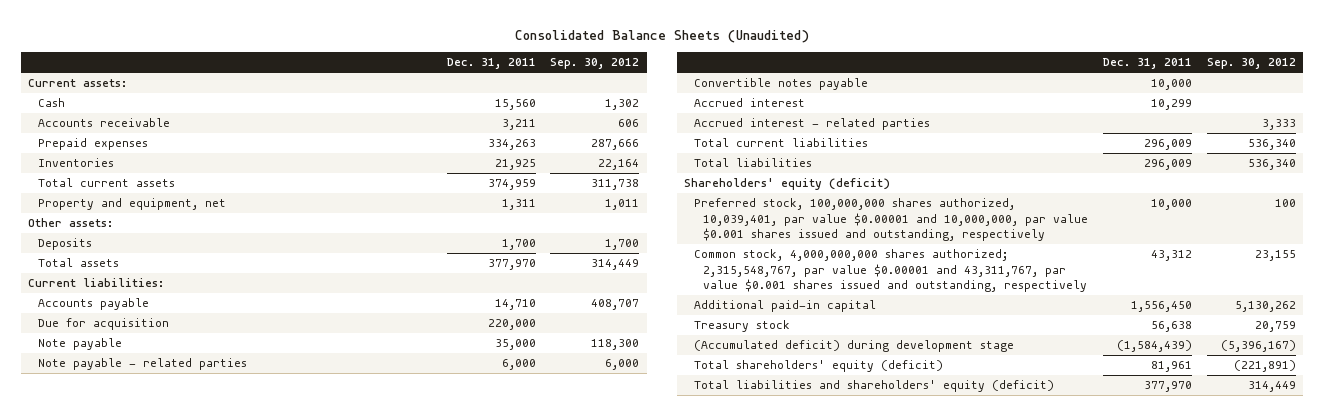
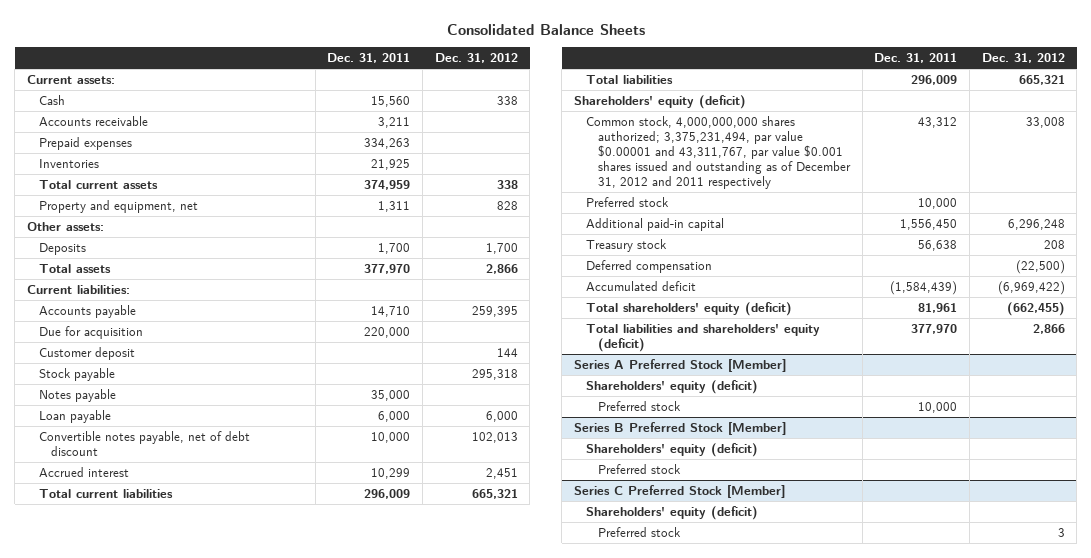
- Consolidated Balance Sheets (Unaudited)
+ Consolidated Balance Sheets
- | Dec. 31, 2011 | Sep. 30, 2012
+ | Dec. 31, 2011 | Dec. 31, 2012
- Note payable | 35,000 | 118,300
- Note payable - related parties | 6,000 | 6,000
- Convertible notes payable | 10,000 |
+ Customer deposit | | 144
+ Stock payable | | 295,318
+ Notes payable | 35,000 |
+ Loan payable | 6,000 | 6,000
+ Convertible notes payable, net of debt discount | 10,000 | 102,013
- Accrued interest - related parties | | 3,333
- Preferred stock, 100,000,000 shares authorized, 10,039,401, par value $0.00001 and 10,000,000, par value $0.001 shares issued and outstanding, respectively | 10,000 | 100
- Common stock, 4,000,000,000 shares authorized; 2,315,548,767, par value $0.00001 and 43,311,767, par value $0.001 shares issued and outstanding, respectively | 43,312 | 23,155
+ Common stock, 4,000,000,000 shares authorized; 3,375,231,494, par value $0.00001 and 43,311,767, par value $0.001 shares issued and outstanding as of December 31, 2012 and 2011 respectively | 43,312 | 33,008
+ Preferred stock | 10,000 |
- (Accumulated deficit) during development stage | (1,584,439) | (5,396,167)
+ Deferred compensation | | (22,500)
+ Accumulated deficit | (1,584,439) | (6,969,422)
+ Series A Preferred Stock [Member]
+ Shareholders' equity (deficit)
+ Preferred stock | 10,000 |
+ Series B Preferred Stock [Member]
+ Shareholders' equity (deficit)
+ Preferred stock
+ Series C Preferred Stock [Member]
+ Shareholders' equity (deficit)
+ Preferred stock | | 3

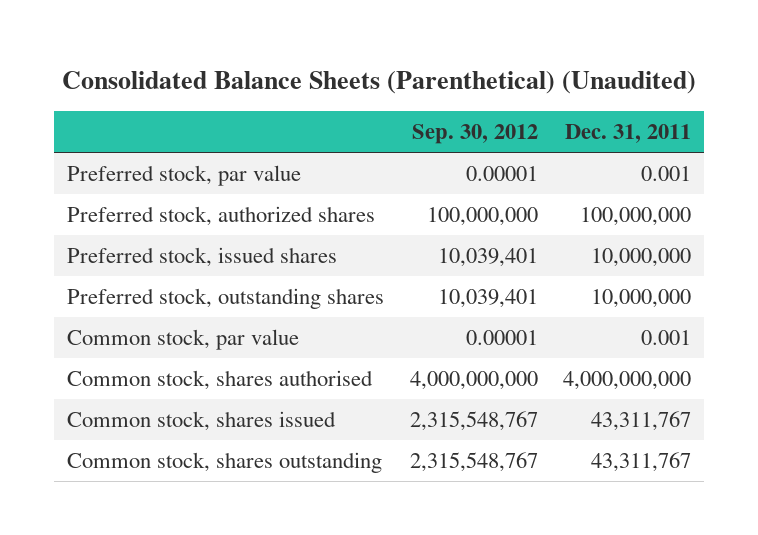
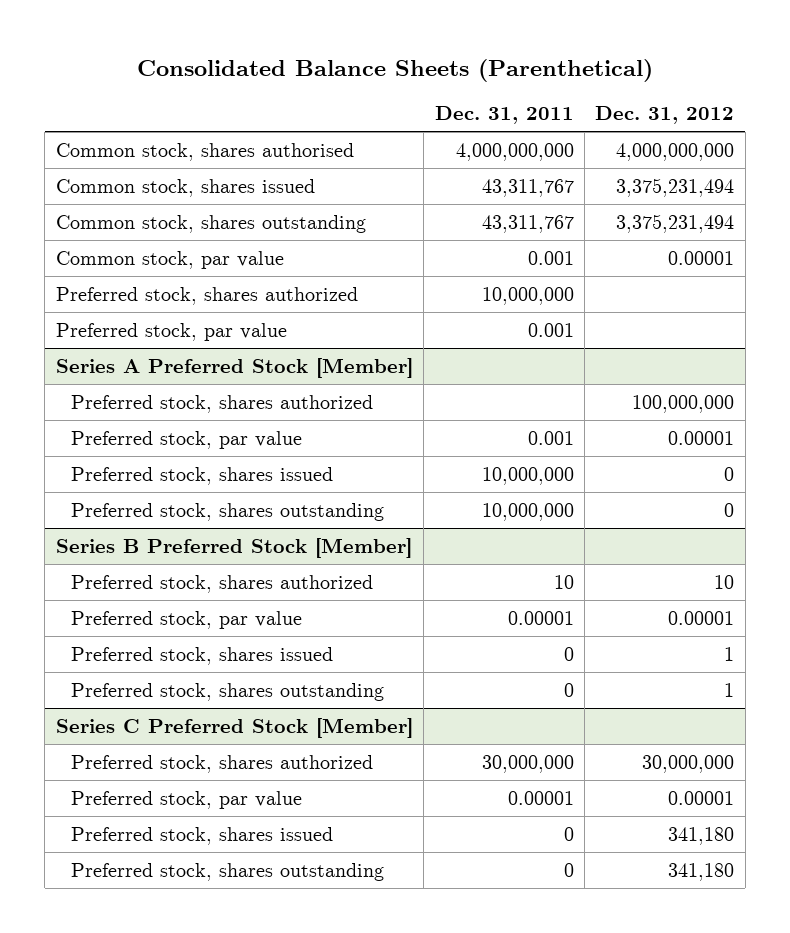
- Consolidated Balance Sheets (Parenthetical) (Unaudited)
+ Consolidated Balance Sheets (Parenthetical)
- | Sep. 30, 2012 | Dec. 31, 2011
+ | Dec. 31, 2011 | Dec. 31, 2012
- Preferred stock, authorized shares | 100,000,000 | 100,000,000
- Preferred stock, issued shares | 10,039,401 | 10,000,000
- Preferred stock, outstanding shares | 10,039,401 | 10,000,000
moved down: Common stock, par value | 0.001 | 0.00001
+ Preferred stock, shares authorized | 10,000,000 |
moved down: Preferred stock, par value | 0.001 |
+ Series A Preferred Stock [Member]
+ Preferred stock, shares authorized | | 100,000,000
+ Preferred stock, par value | 0.001 | 0.00001
+ Preferred stock, shares issued | 10,000,000 | 0
+ Preferred stock, shares outstanding | 10,000,000 | 0
+ Series B Preferred Stock [Member]
+ Preferred stock, shares authorized | 10 | 10
+ Preferred stock, par value | 0.00001 | 0.00001
+ Preferred stock, shares issued | 0 | 1
+ Preferred stock, shares outstanding | 0 | 1
+ Series C Preferred Stock [Member]
+ Preferred stock, shares authorized | 30,000,000 | 30,000,000
+ Preferred stock, par value | 0.00001 | 0.00001
+ Preferred stock, shares issued | 0 | 341,180
+ Preferred stock, shares outstanding | 0 | 341,180

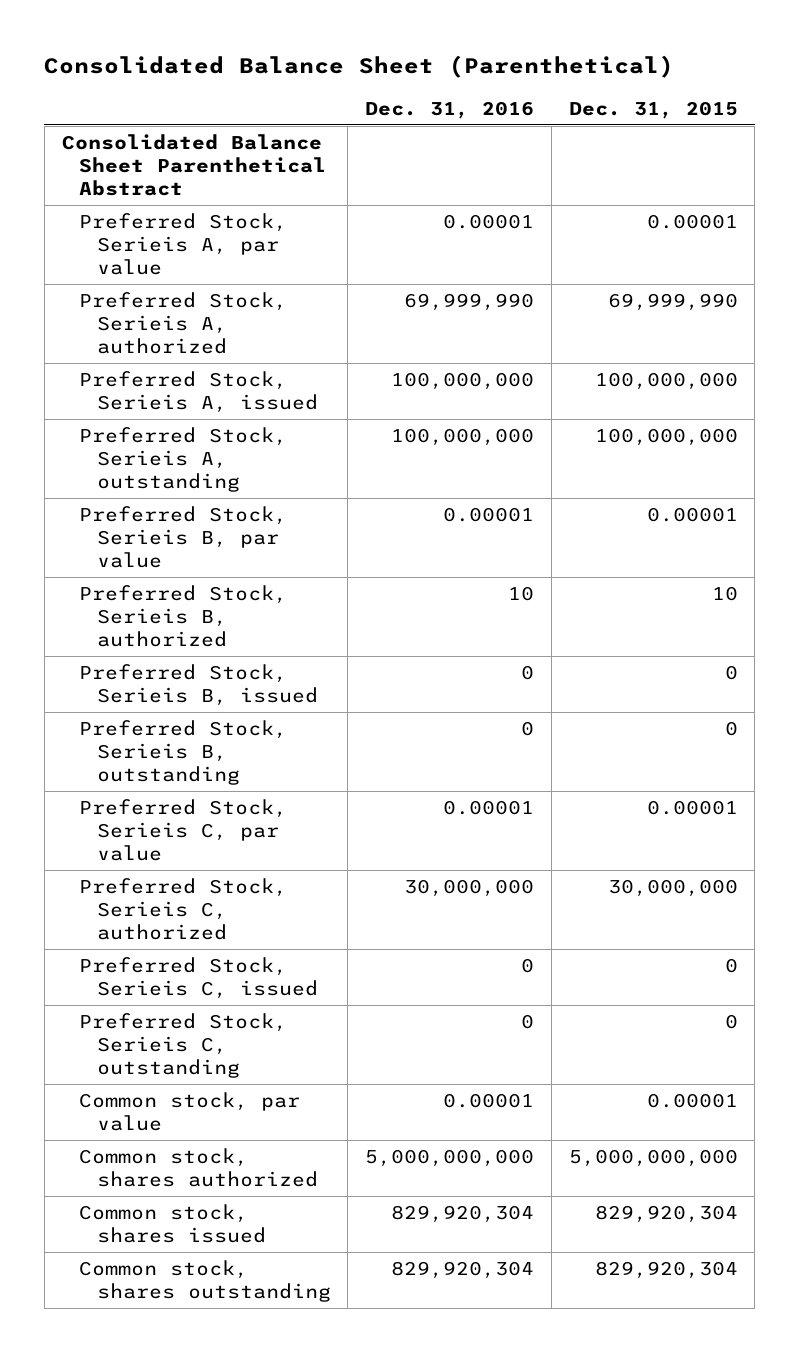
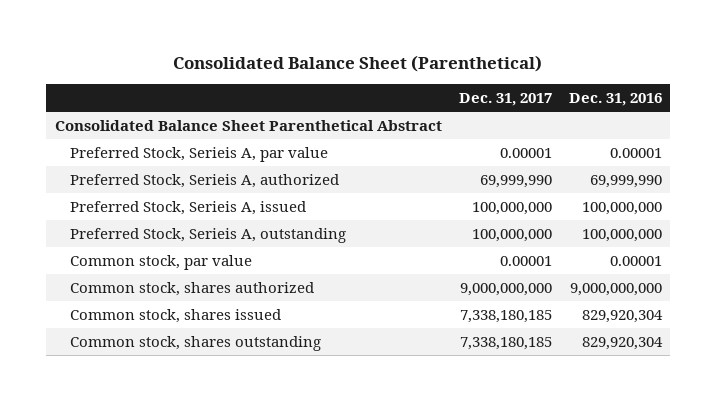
- | Dec. 31, 2016 | Dec. 31, 2015
+ | Dec. 31, 2017 | Dec. 31, 2016
- Preferred Stock, Serieis B, par value | 0.00001 | 0.00001
- Preferred Stock, Serieis B, authorized | 10 | 10
- Preferred Stock, Serieis B, issued | 0 | 0
- Preferred Stock, Serieis B, outstanding | 0 | 0
- Preferred Stock, Serieis C, par value | 0.00001 | 0.00001
- Preferred Stock, Serieis C, authorized | 30,000,000 | 30,000,000
- Preferred Stock, Serieis C, issued | 0 | 0
- Preferred Stock, Serieis C, outstanding | 0 | 0
- Common stock, shares authorized | 5,000,000,000 | 5,000,000,000
+ Common stock, shares authorized | 9,000,000,000 | 9,000,000,000

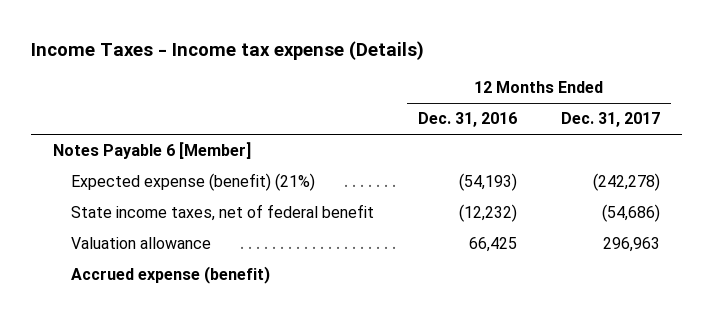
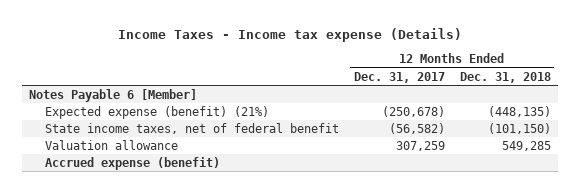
- | 12 Months Ended Dec. 31, 2016 | 12 Months Ended Dec. 31, 2017
+ | 12 Months Ended Dec. 31, 2017 | 12 Months Ended Dec. 31, 2018
- Expected expense (benefit) (21%) | (54,193) | (242,278)
- State income taxes, net of federal benefit | (12,232) | (54,686)
- Valuation allowance | 66,425 | 296,963
+ Expected expense (benefit) (21%) | (250,678) | (448,135)
+ State income taxes, net of federal benefit | (56,582) | (101,150)
+ Valuation allowance | 307,259 | 549,285

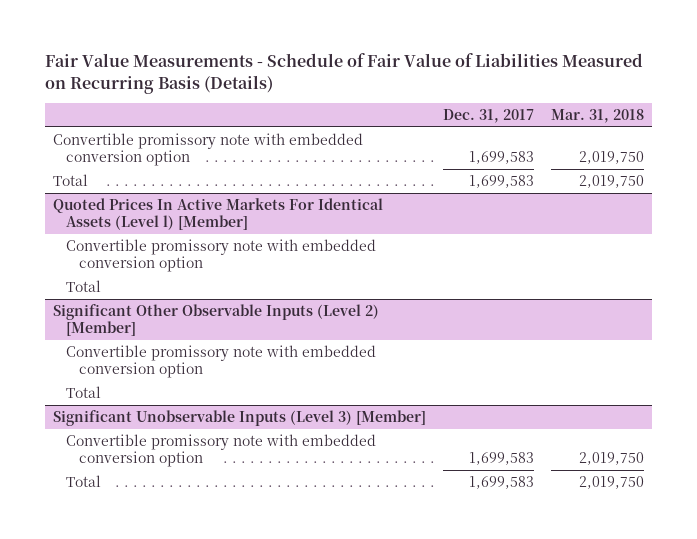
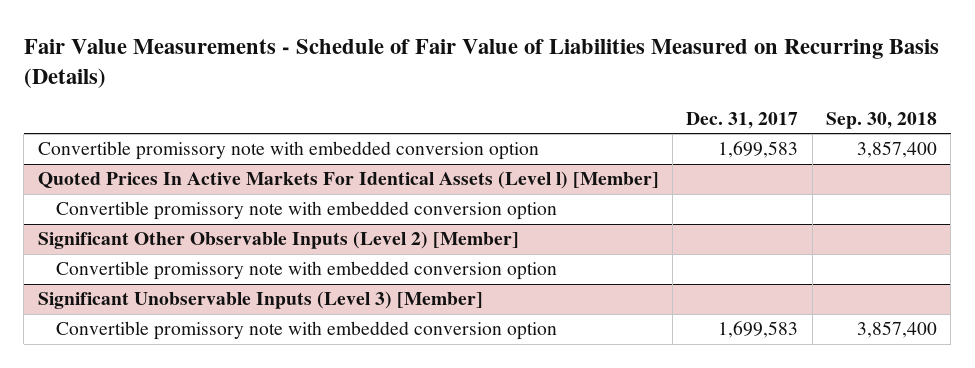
- | Dec. 31, 2017 | Mar. 31, 2018
+ | Dec. 31, 2017 | Sep. 30, 2018
- Total | 1,699,583 | 2,019,750
@ Quoted Prices In Active Markets For Identical Assets (Level l) [Member]
- Total
@ Significant Other Observable Inputs (Level 2) [Member]
- Total
@ Significant Unobservable Inputs (Level 3) [Member]
- Total | 1,699,583 | 2,019,750

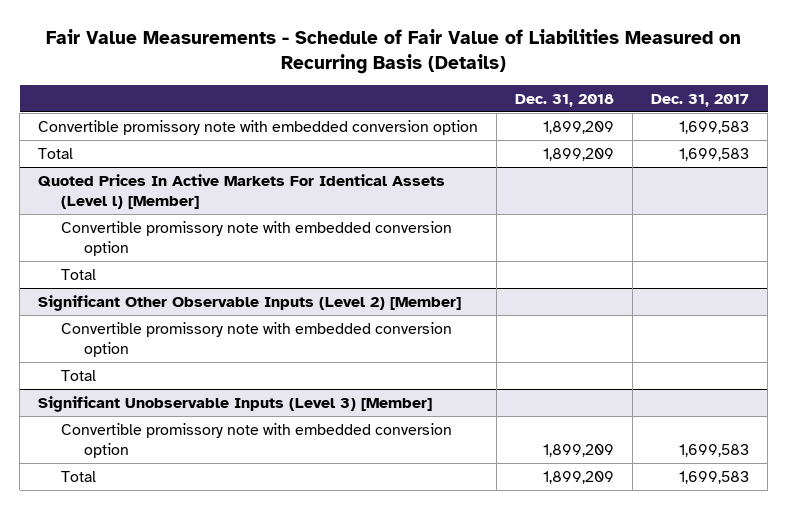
- | Dec. 31, 2017 | Sep. 30, 2018
+ | Dec. 31, 2018 | Dec. 31, 2017
+ Total | 1,899,209 | 1,699,583
@ Quoted Prices In Active Markets For Identical Assets (Level l) [Member]
+ Total
@ Significant Other Observable Inputs (Level 2) [Member]
+ Total
@ Significant Unobservable Inputs (Level 3) [Member]
+ Total | 1,899,209 | 1,699,583

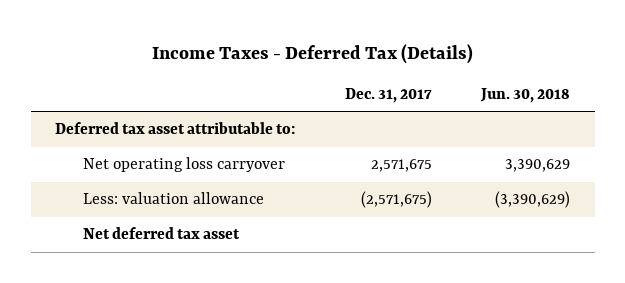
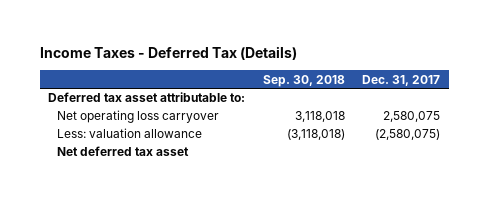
- | Dec. 31, 2017 | Jun. 30, 2018
+ | Sep. 30, 2018 | Dec. 31, 2017
- Net operating loss carryover | 2,571,675 | 3,390,629
- Less: valuation allowance | (2,571,675) | (3,390,629)
+ Net operating loss carryover | 3,118,018 | 2,580,075
+ Less: valuation allowance | (3,118,018) | (2,580,075)

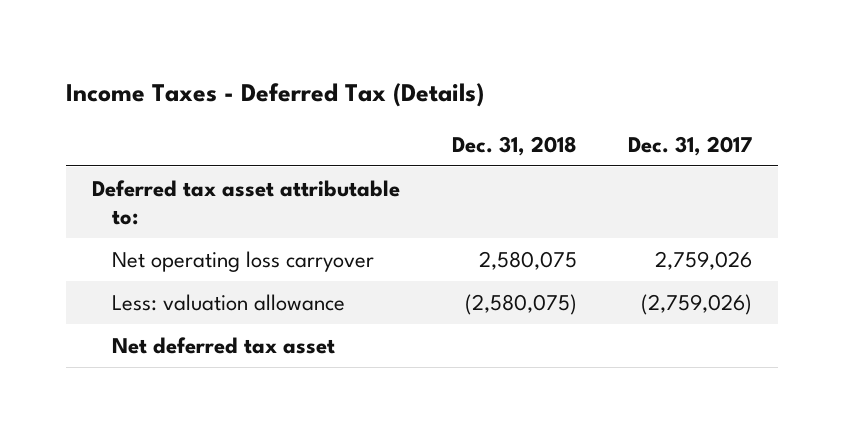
- | Sep. 30, 2018 | Dec. 31, 2017
+ | Dec. 31, 2018 | Dec. 31, 2017
- Net operating loss carryover | 3,118,018 | 2,580,075
- Less: valuation allowance | (3,118,018) | (2,580,075)
+ Net operating loss carryover | 2,580,075 | 2,759,026
+ Less: valuation allowance | (2,580,075) | (2,759,026)

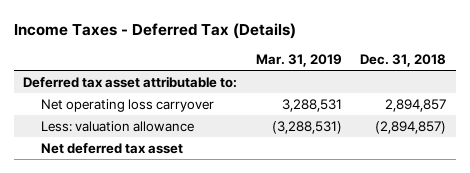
- | Dec. 31, 2018 | Dec. 31, 2017
+ | Mar. 31, 2019 | Dec. 31, 2018
- Net operating loss carryover | 2,580,075 | 2,759,026
- Less: valuation allowance | (2,580,075) | (2,759,026)
+ Net operating loss carryover | 3,288,531 | 2,894,857
+ Less: valuation allowance | (3,288,531) | (2,894,857)

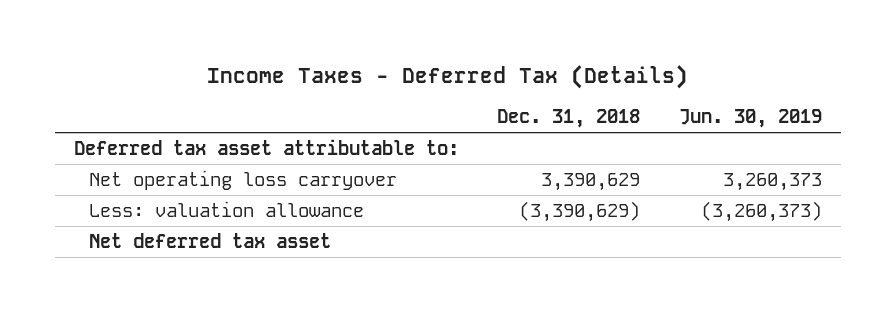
- | Mar. 31, 2019 | Dec. 31, 2018
+ | Dec. 31, 2018 | Jun. 30, 2019
- Net operating loss carryover | 3,288,531 | 2,894,857
- Less: valuation allowance | (3,288,531) | (2,894,857)
+ Net operating loss carryover | 3,390,629 | 3,260,373
+ Less: valuation allowance | (3,390,629) | (3,260,373)

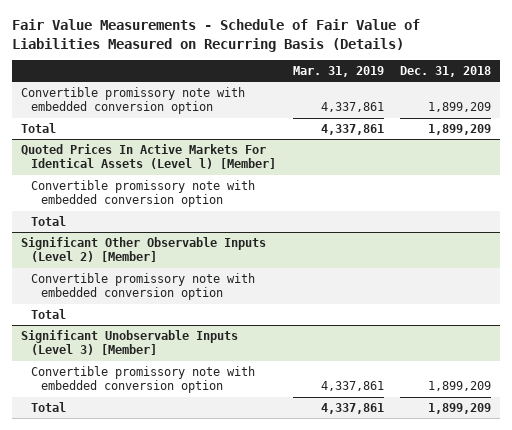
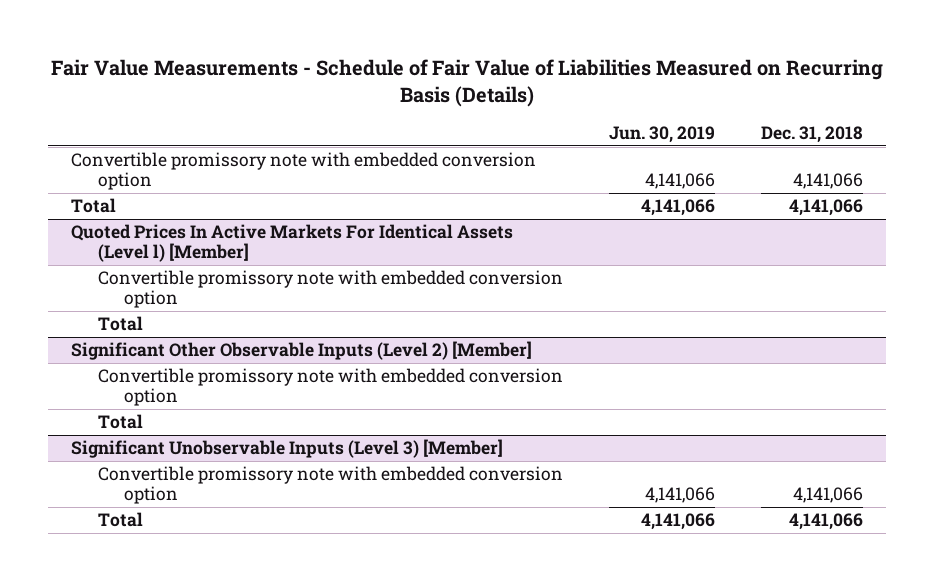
- | Mar. 31, 2019 | Dec. 31, 2018
+ | Jun. 30, 2019 | Dec. 31, 2018
- Convertible promissory note with embedded conversion option | 4,337,861 | 1,899,209
- Total | 4,337,861 | 1,899,209
+ Convertible promissory note with embedded conversion option | 4,141,066 | 4,141,066
+ Total | 4,141,066 | 4,141,066
@ Significant Unobservable Inputs (Level 3) [Member]
- Convertible promissory note with embedded conversion option | 4,337,861 | 1,899,209
- Total | 4,337,861 | 1,899,209
+ Convertible promissory note with embedded conversion option | 4,141,066 | 4,141,066
+ Total | 4,141,066 | 4,141,066

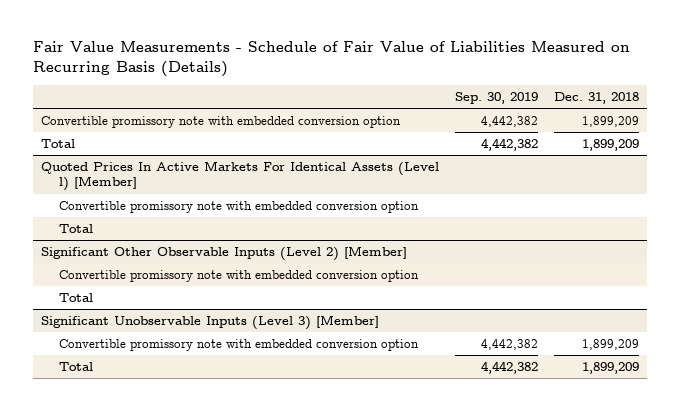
- | Jun. 30, 2019 | Dec. 31, 2018
+ | Sep. 30, 2019 | Dec. 31, 2018
- Convertible promissory note with embedded conversion option | 4,141,066 | 4,141,066
- Total | 4,141,066 | 4,141,066
+ Convertible promissory note with embedded conversion option | 4,442,382 | 1,899,209
+ Total | 4,442,382 | 1,899,209
@ Significant Unobservable Inputs (Level 3) [Member]
- Convertible promissory note with embedded conversion option | 4,141,066 | 4,141,066
- Total | 4,141,066 | 4,141,066
+ Convertible promissory note with embedded conversion option | 4,442,382 | 1,899,209
+ Total | 4,442,382 | 1,899,209

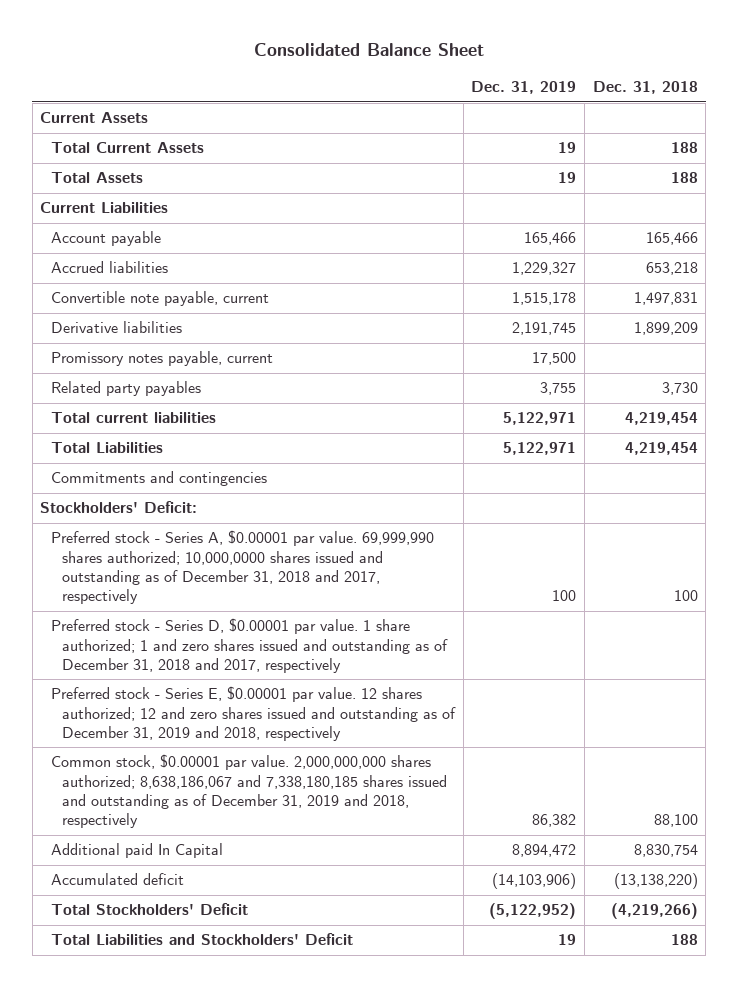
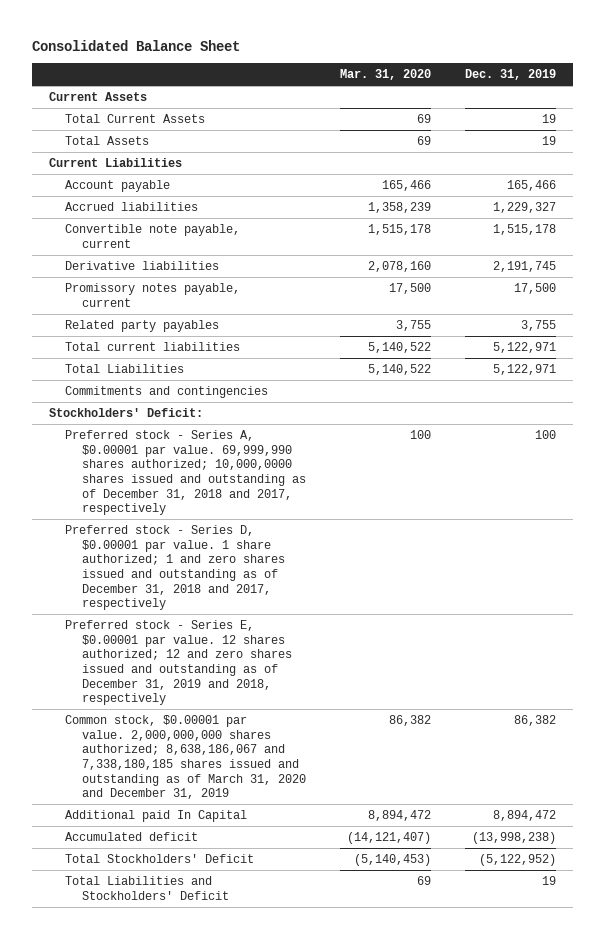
- | Dec. 31, 2019 | Dec. 31, 2018
+ | Mar. 31, 2020 | Dec. 31, 2019
- Common stock, $0.00001 par value. 2,000,000,000 shares authorized; 8,638,186,067 and 7,338,180,185 shares issued and outstanding as of December 31, 2019 and 2018, respectively | 86,382 | 88,100
+ Common stock, $0.00001 par value. 2,000,000,000 shares authorized; 8,638,186,067 and 7,338,180,185 shares issued and outstanding as of March 31, 2020 and December 31, 2019 | 86,382 | 86,382
- Accumulated deficit | (14,103,906) | (13,138,220)
+ Accumulated deficit | (14,121,407) | (13,998,238)

